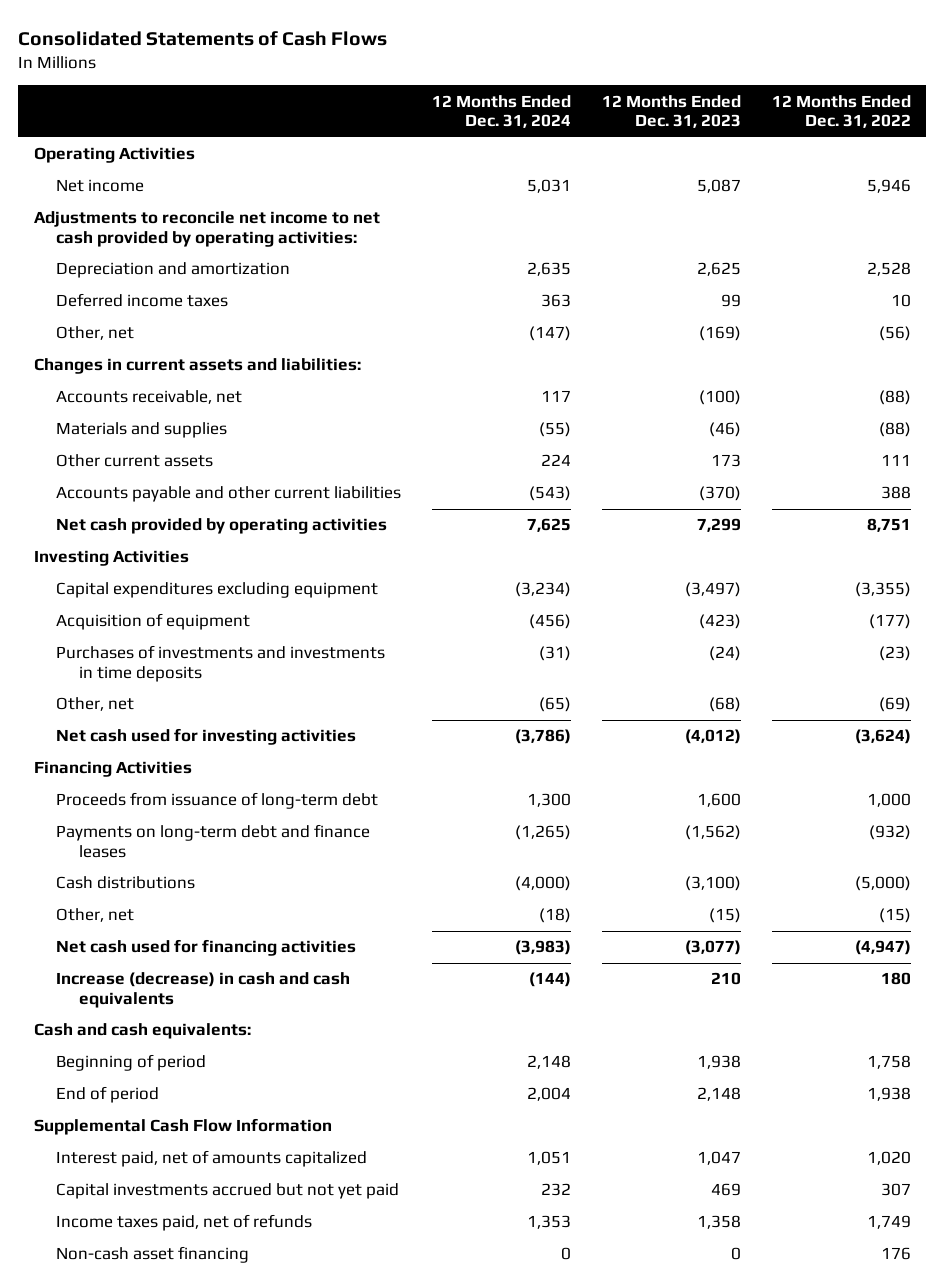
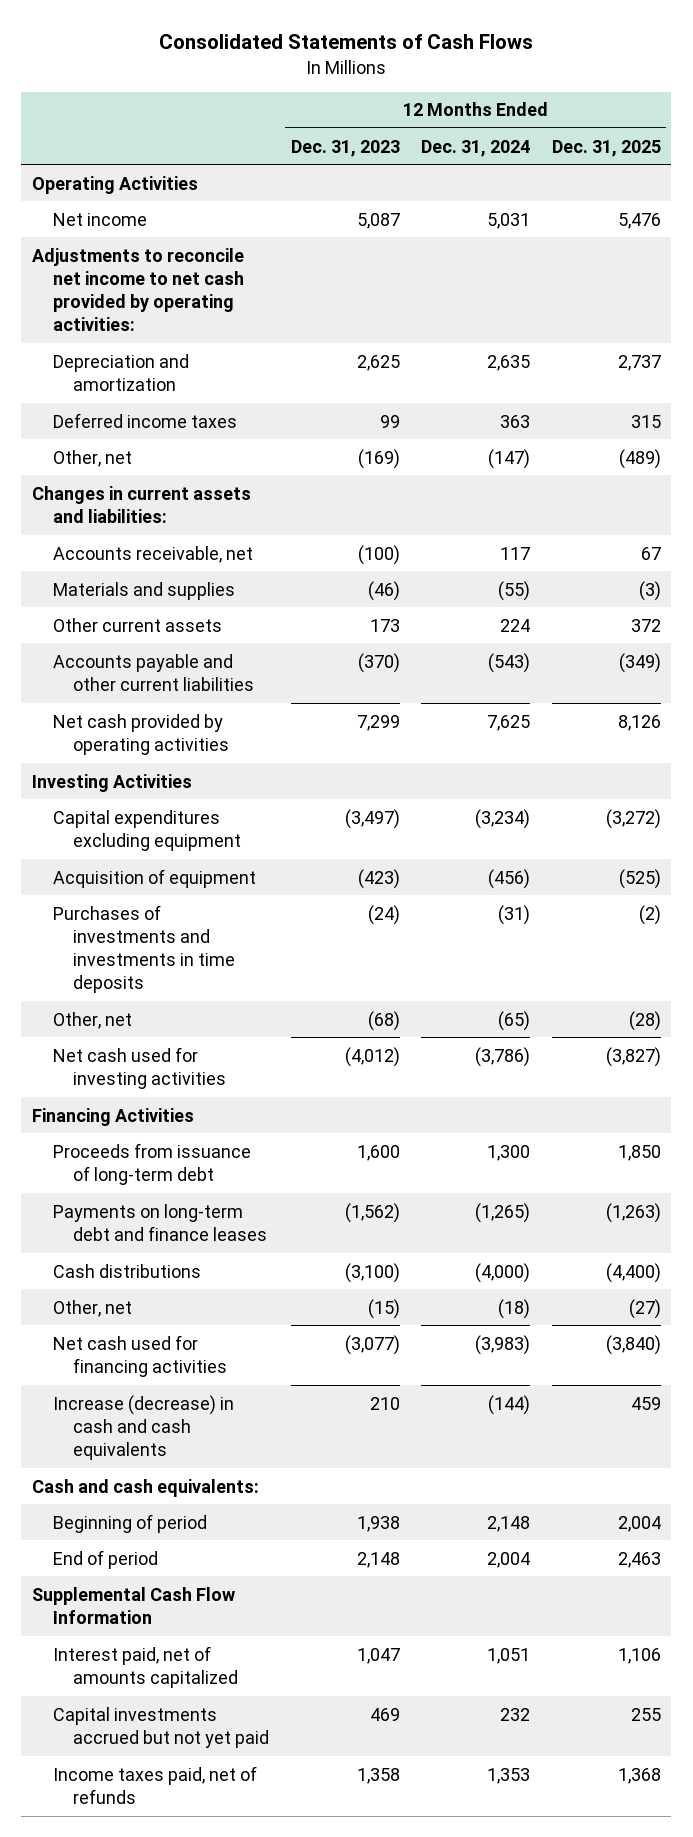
- | 12 Months Ended Dec. 31, 2024 | 12 Months Ended Dec. 31, 2023 | 12 Months Ended Dec. 31, 2022
+ | 12 Months Ended Dec. 31, 2023 | 12 Months Ended Dec. 31, 2024 | 12 Months Ended Dec. 31, 2025
- Non-cash asset financing | 0 | 0 | 176

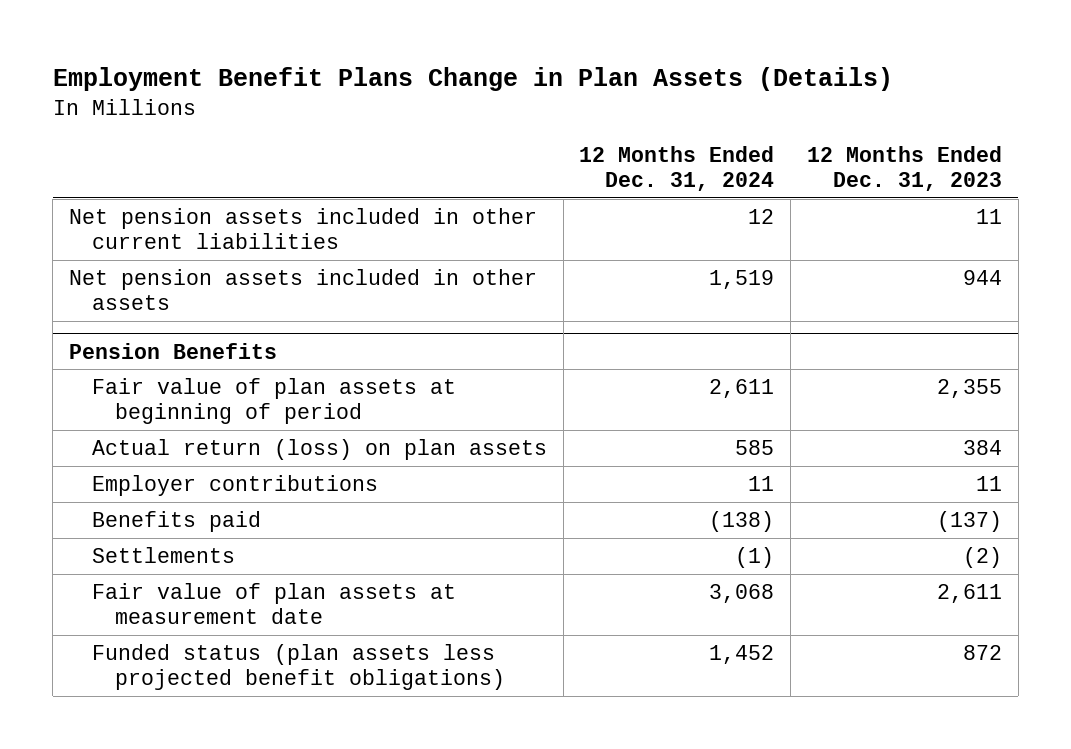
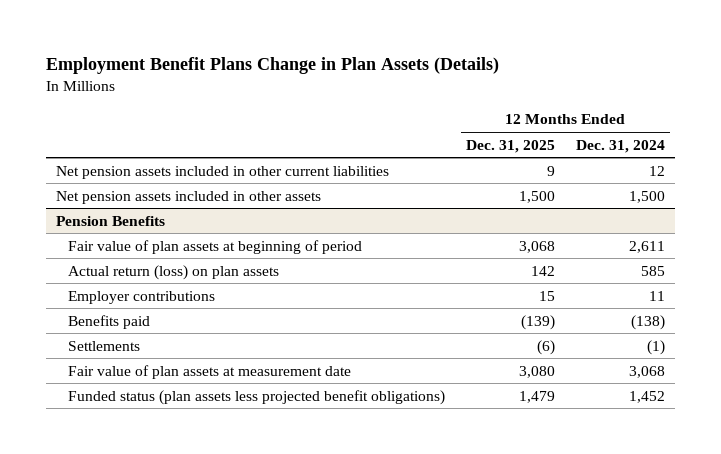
- | 12 Months Ended Dec. 31, 2024 | 12 Months Ended Dec. 31, 2023
+ | 12 Months Ended Dec. 31, 2025 | 12 Months Ended Dec. 31, 2024
- Net pension assets included in other assets | 1,519 | 944
+ Net pension assets included in other assets | 1,500 | 1,500

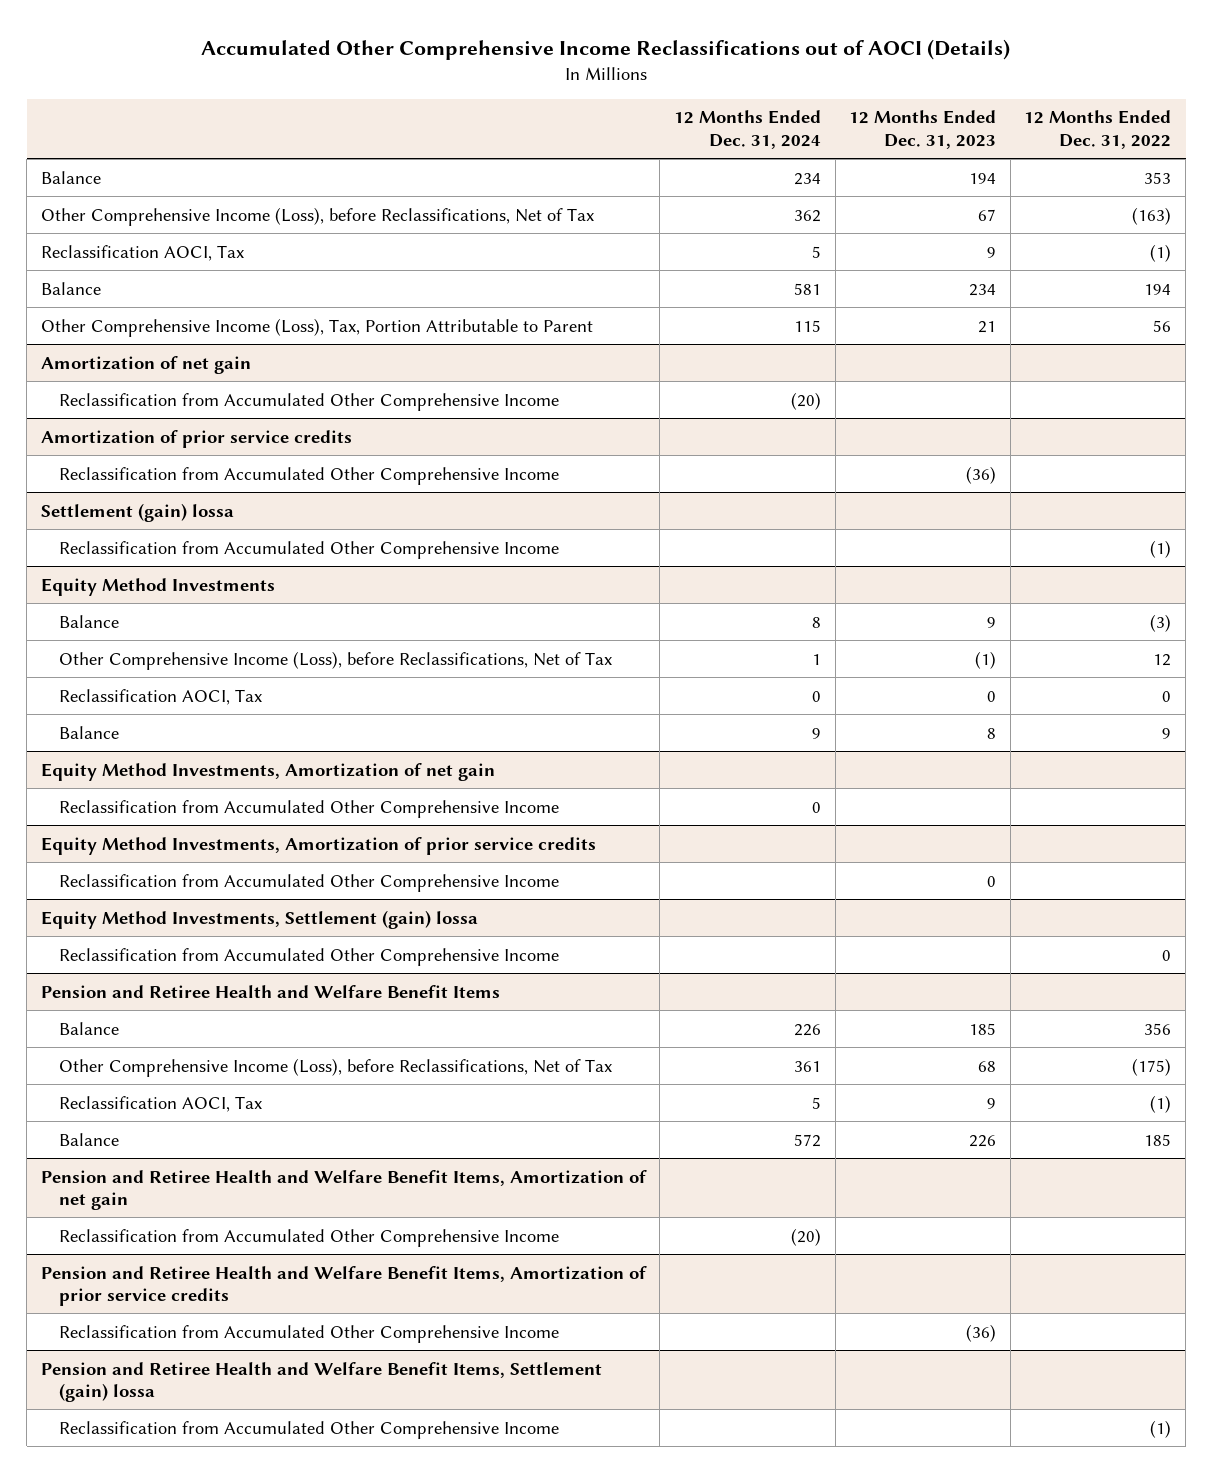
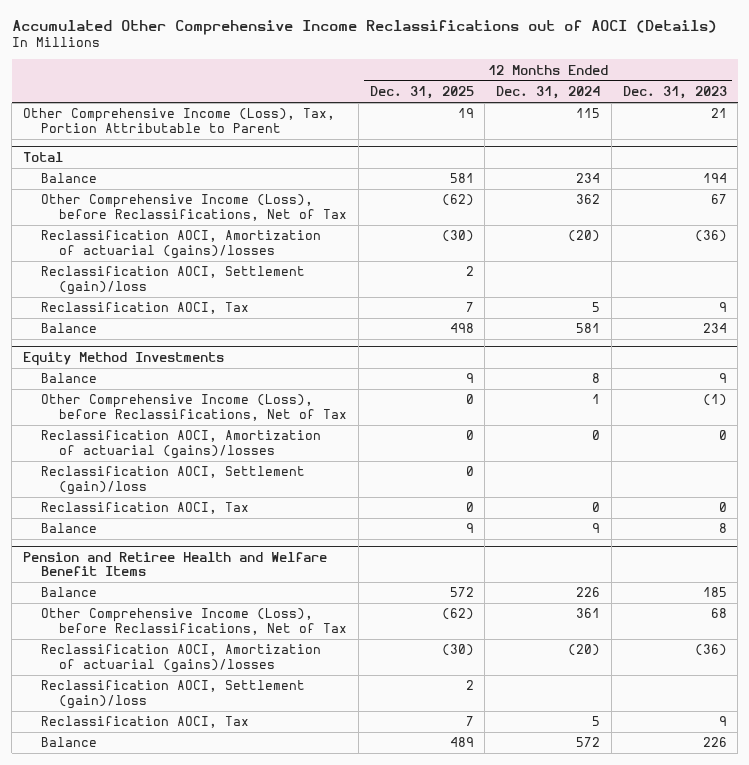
- | 12 Months Ended Dec. 31, 2024 | 12 Months Ended Dec. 31, 2023 | 12 Months Ended Dec. 31, 2022
+ | 12 Months Ended Dec. 31, 2025 | 12 Months Ended Dec. 31, 2024 | 12 Months Ended Dec. 31, 2023
moved up: Other Comprehensive Income (Loss), Tax, Portion Attributable to Parent | 19 | 115 | 21
+ Total
+ Reclassification AOCI, Amortization of actuarial (gains)/losses | (30) | (20) | (36)
+ Reclassification AOCI, Settlement (gain)/loss | 2 | |
- Amortization of net gain
- Reclassification from Accumulated Other Comprehensive Income | (20) | |
- Amortization of prior service credits
- Reclassification from Accumulated Other Comprehensive Income | | (36) |
- Settlement (gain) lossa
- Reclassification from Accumulated Other Comprehensive Income | | | (1)
@ Equity Method Investments
+ Reclassification AOCI, Amortization of actuarial (gains)/losses | 0 | 0 | 0
+ Reclassification AOCI, Settlement (gain)/loss | 0 | |
- Equity Method Investments, Amortization of net gain
- Reclassification from Accumulated Other Comprehensive Income | 0 | |
- Equity Method Investments, Amortization of prior service credits
- Reclassification from Accumulated Other Comprehensive Income | | 0 |
- Equity Method Investments, Settlement (gain) lossa
- Reclassification from Accumulated Other Comprehensive Income | | | 0
@ Pension and Retiree Health and Welfare Benefit Items
+ Reclassification AOCI, Amortization of actuarial (gains)/losses | (30) | (20) | (36)
+ Reclassification AOCI, Settlement (gain)/loss | 2 | |
- Pension and Retiree Health and Welfare Benefit Items, Amortization of net gain
- Reclassification from Accumulated Other Comprehensive Income | (20) | |
- Pension and Retiree Health and Welfare Benefit Items, Amortization of prior service credits
- Reclassification from Accumulated Other Comprehensive Income | | (36) |
- Pension and Retiree Health and Welfare Benefit Items, Settlement (gain) lossa
- Reclassification from Accumulated Other Comprehensive Income | | | (1)

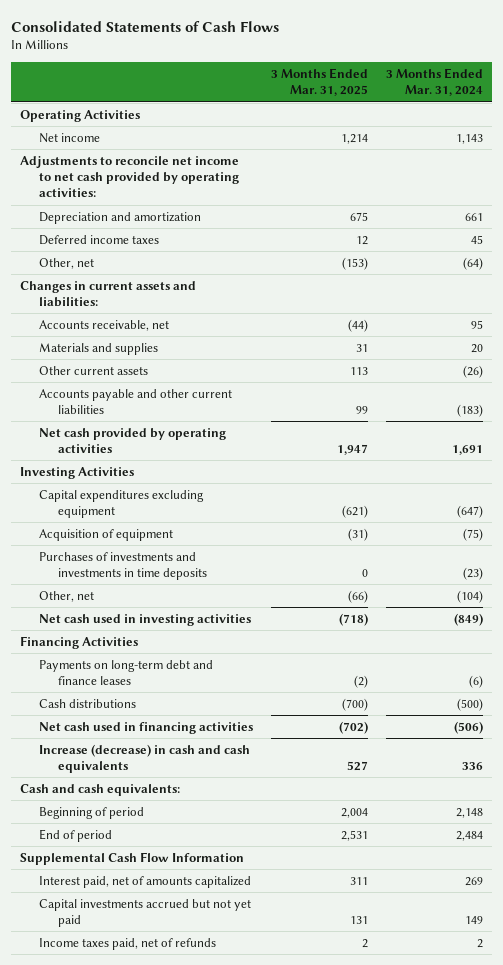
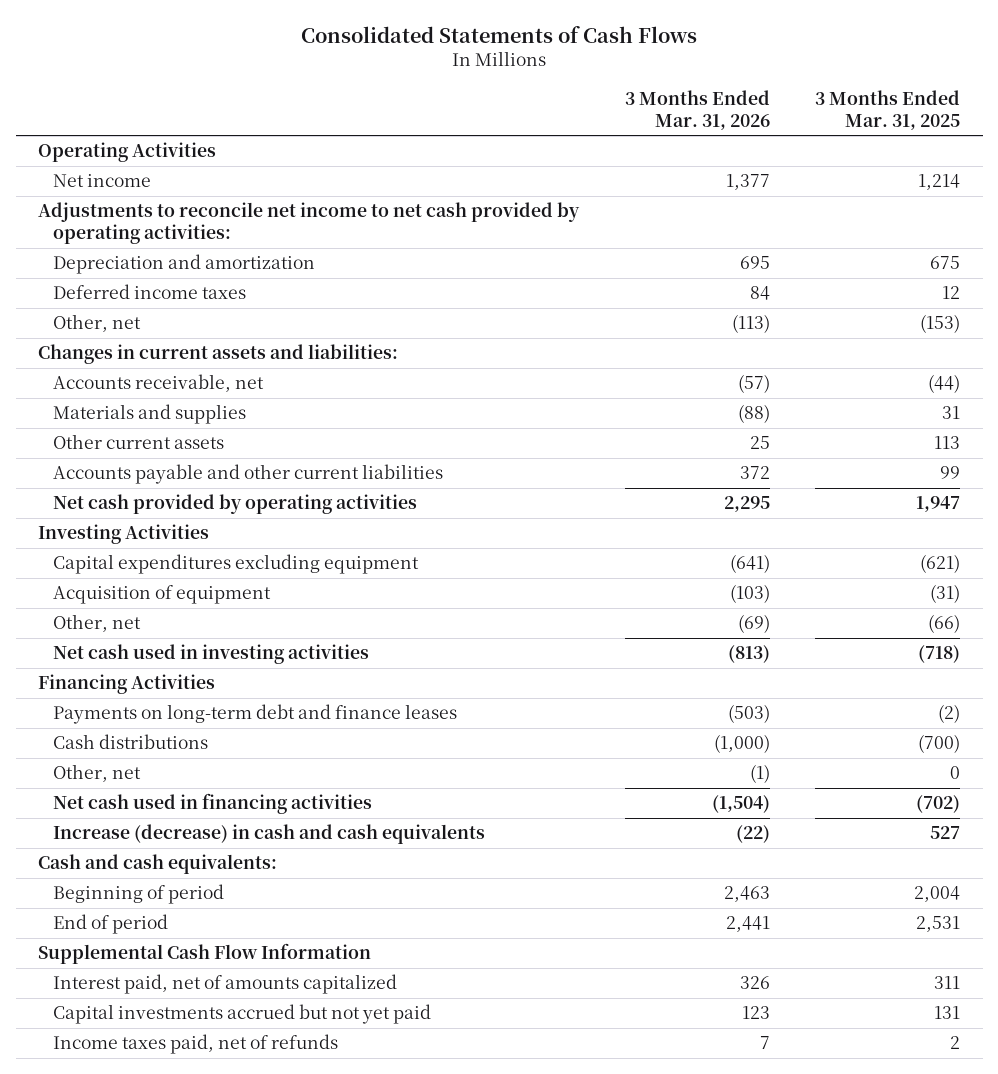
- | 3 Months Ended Mar. 31, 2025 | 3 Months Ended Mar. 31, 2024
+ | 3 Months Ended Mar. 31, 2026 | 3 Months Ended Mar. 31, 2025
- Purchases of investments and investments in time deposits | 0 | (23)
+ Other, net | (1) | 0

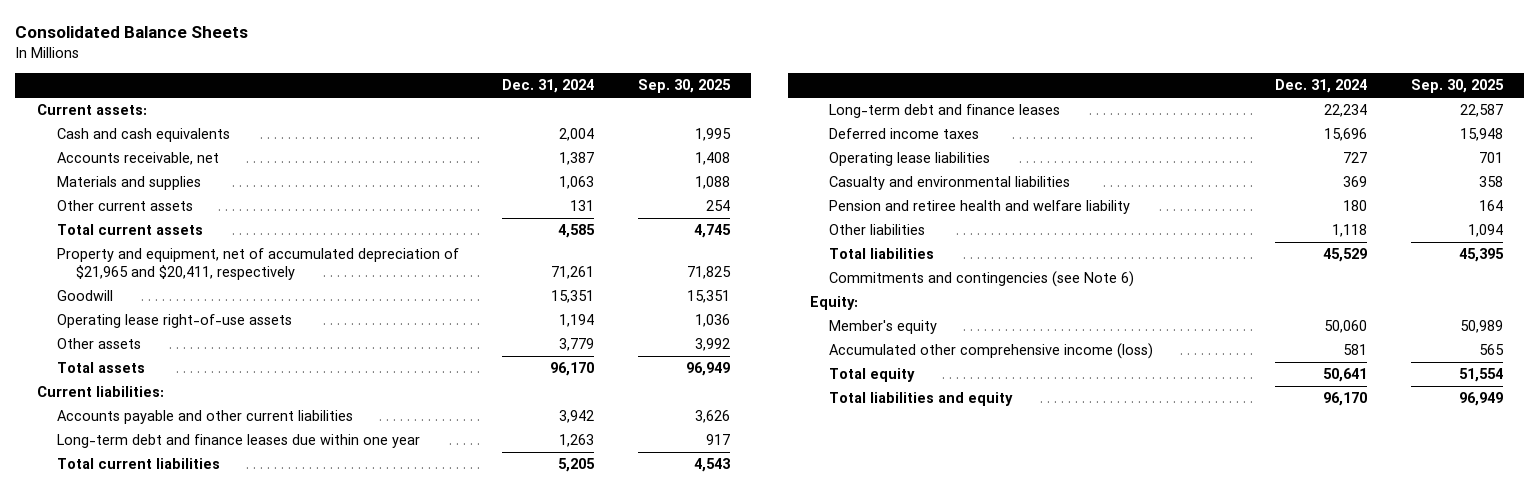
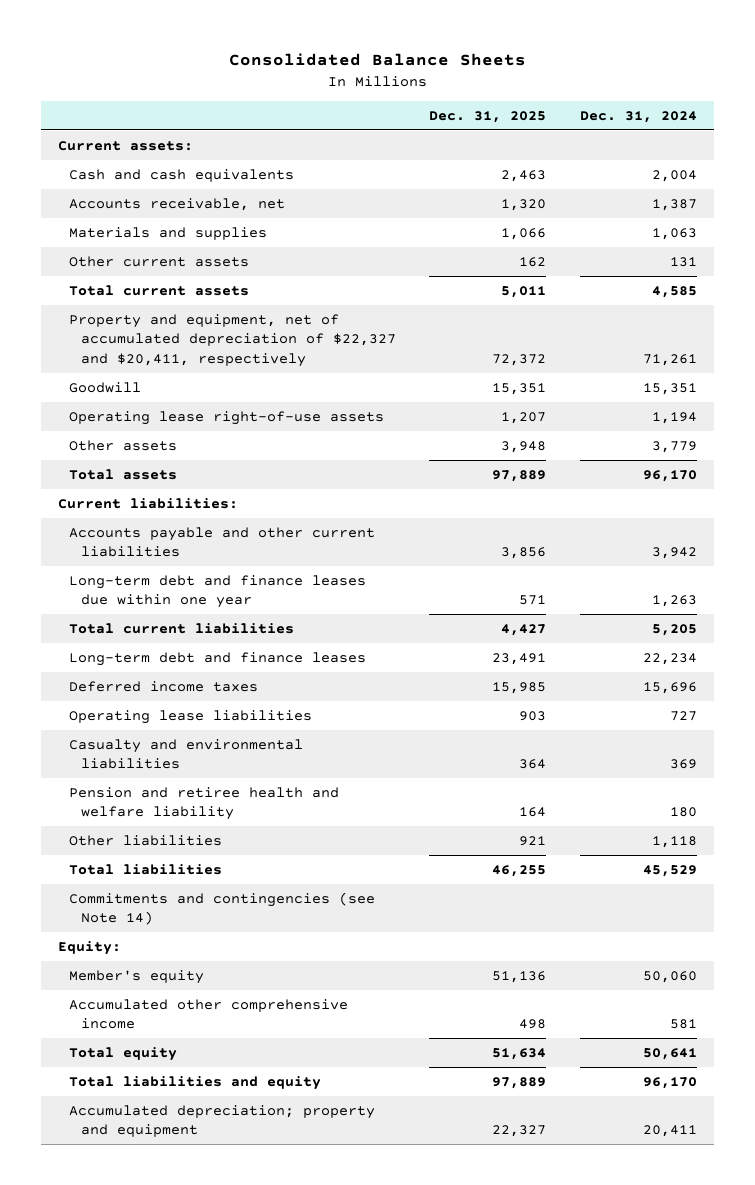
- | Dec. 31, 2024 | Sep. 30, 2025
+ | Dec. 31, 2025 | Dec. 31, 2024
- Property and equipment, net of accumulated depreciation of $21,965 and $20,411, respectively | 71,261 | 71,825
+ Property and equipment, net of accumulated depreciation of $22,327 and $20,411, respectively | 72,372 | 71,261
- Commitments and contingencies (see Note 6)
+ Commitments and contingencies (see Note 14)
- Accumulated other comprehensive income (loss) | 581 | 565
+ Accumulated other comprehensive income | 498 | 581
+ Accumulated depreciation; property and equipment | 22,327 | 20,411

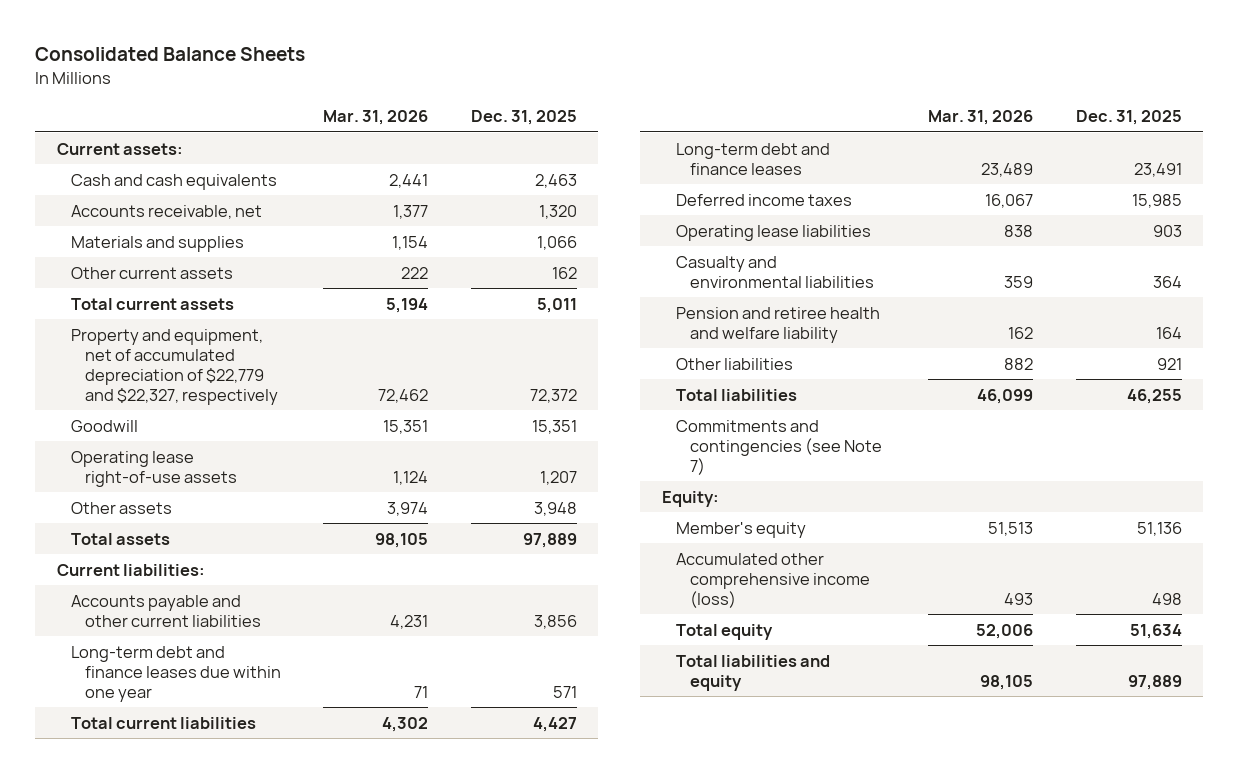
- | Dec. 31, 2025 | Dec. 31, 2024
+ | Mar. 31, 2026 | Dec. 31, 2025
- Property and equipment, net of accumulated depreciation of $22,327 and $20,411, respectively | 72,372 | 71,261
+ Property and equipment, net of accumulated depreciation of $22,779 and $22,327, respectively | 72,462 | 72,372
- Commitments and contingencies (see Note 14)
+ Commitments and contingencies (see Note 7)
- Accumulated other comprehensive income | 498 | 581
+ Accumulated other comprehensive income (loss) | 493 | 498
- Accumulated depreciation; property and equipment | 22,327 | 20,411

